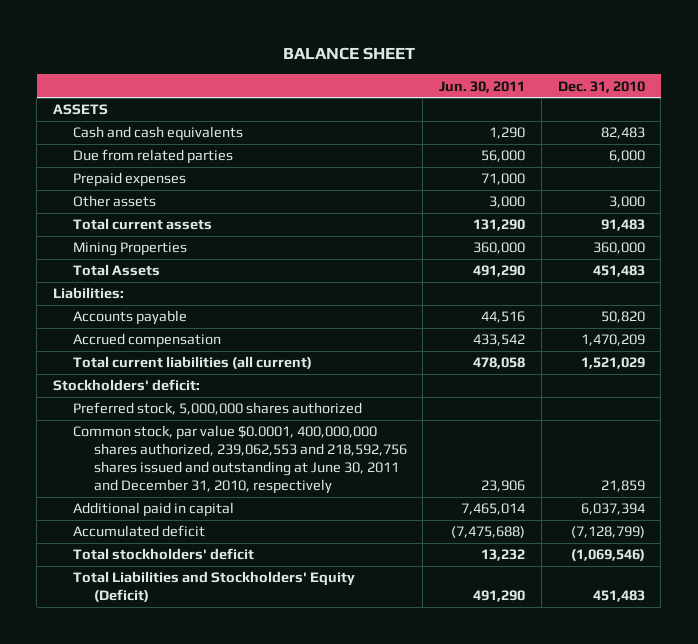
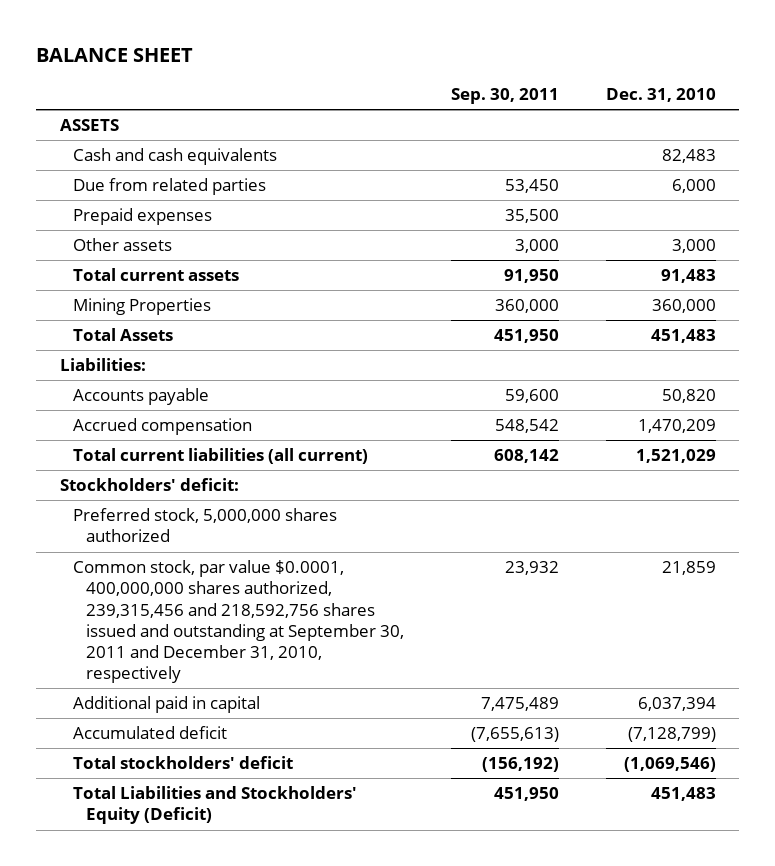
- | Jun. 30, 2011 | Dec. 31, 2010
+ | Sep. 30, 2011 | Dec. 31, 2010
- Common stock, par value $0.0001, 400,000,000 shares authorized, 239,062,553 and 218,592,756 shares issued and outstanding at June 30, 2011 and December 31, 2010, respectively | 23,906 | 21,859
+ Common stock, par value $0.0001, 400,000,000 shares authorized, 239,315,456 and 218,592,756 shares issued and outstanding at September 30, 2011 and December 31, 2010, respectively | 23,932 | 21,859

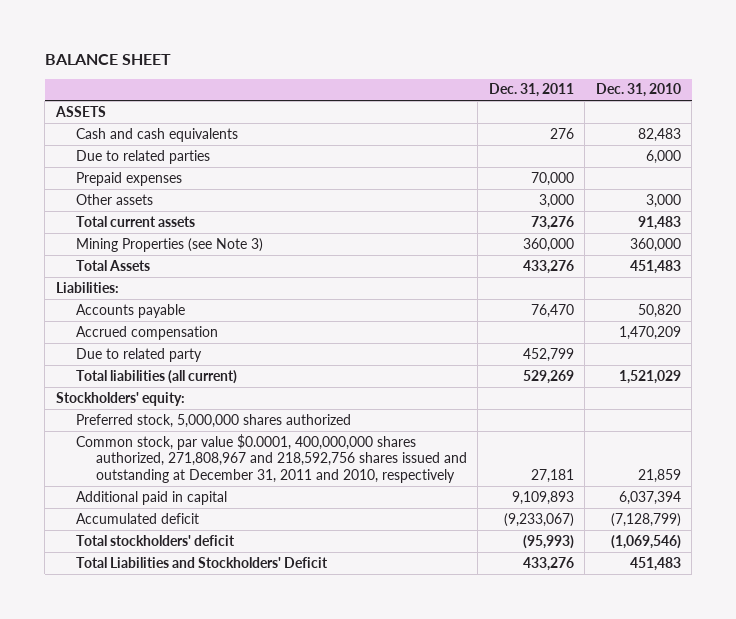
- | Sep. 30, 2011 | Dec. 31, 2010
+ | Dec. 31, 2011 | Dec. 31, 2010
- Due from related parties | 53,450 | 6,000
+ Due to related parties | | 6,000
- Mining Properties | 360,000 | 360,000
+ Mining Properties (see Note 3) | 360,000 | 360,000
- Total current liabilities (all current) | 608,142 | 1,521,029
- Stockholders' deficit:
+ Due to related party | 452,799 |
+ Total liabilities (all current) | 529,269 | 1,521,029
+ Stockholders' equity:
- Common stock, par value $0.0001, 400,000,000 shares authorized, 239,315,456 and 218,592,756 shares issued and outstanding at September 30, 2011 and December 31, 2010, respectively | 23,932 | 21,859
+ Common stock, par value $0.0001, 400,000,000 shares authorized, 271,808,967 and 218,592,756 shares issued and outstanding at December 31, 2011 and 2010, respectively | 27,181 | 21,859
- Total Liabilities and Stockholders' Equity (Deficit) | 451,950 | 451,483
+ Total Liabilities and Stockholders' Deficit | 433,276 | 451,483

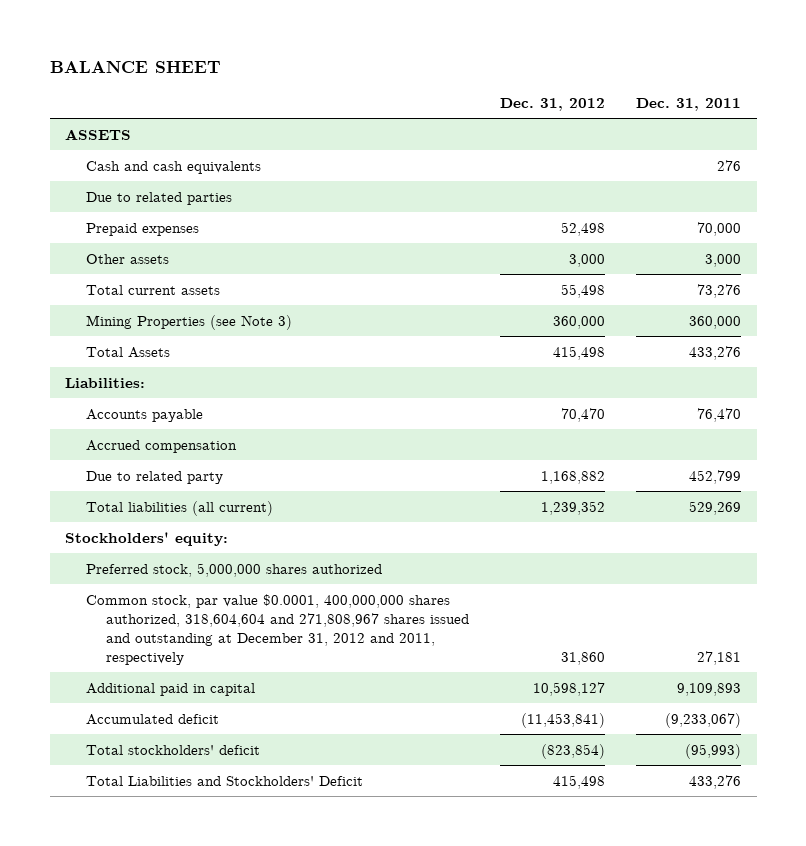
- | Dec. 31, 2011 | Dec. 31, 2010
+ | Dec. 31, 2012 | Dec. 31, 2011
- Common stock, par value $0.0001, 400,000,000 shares authorized, 271,808,967 and 218,592,756 shares issued and outstanding at December 31, 2011 and 2010, respectively | 27,181 | 21,859
+ Common stock, par value $0.0001, 400,000,000 shares authorized, 318,604,604 and 271,808,967 shares issued and outstanding at December 31, 2012 and 2011, respectively | 31,860 | 27,181

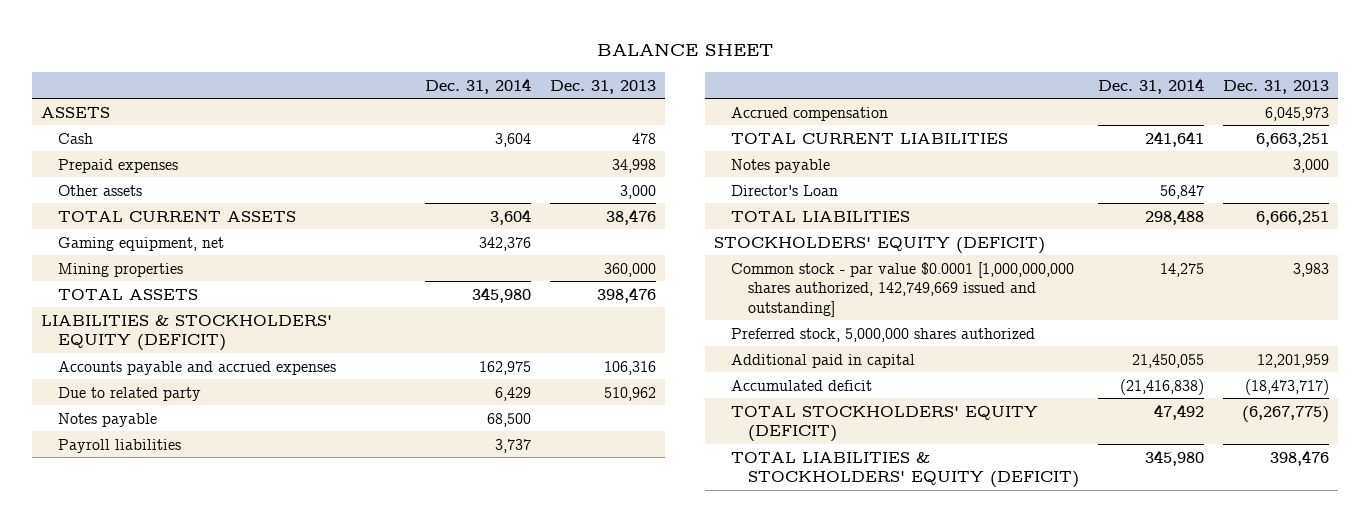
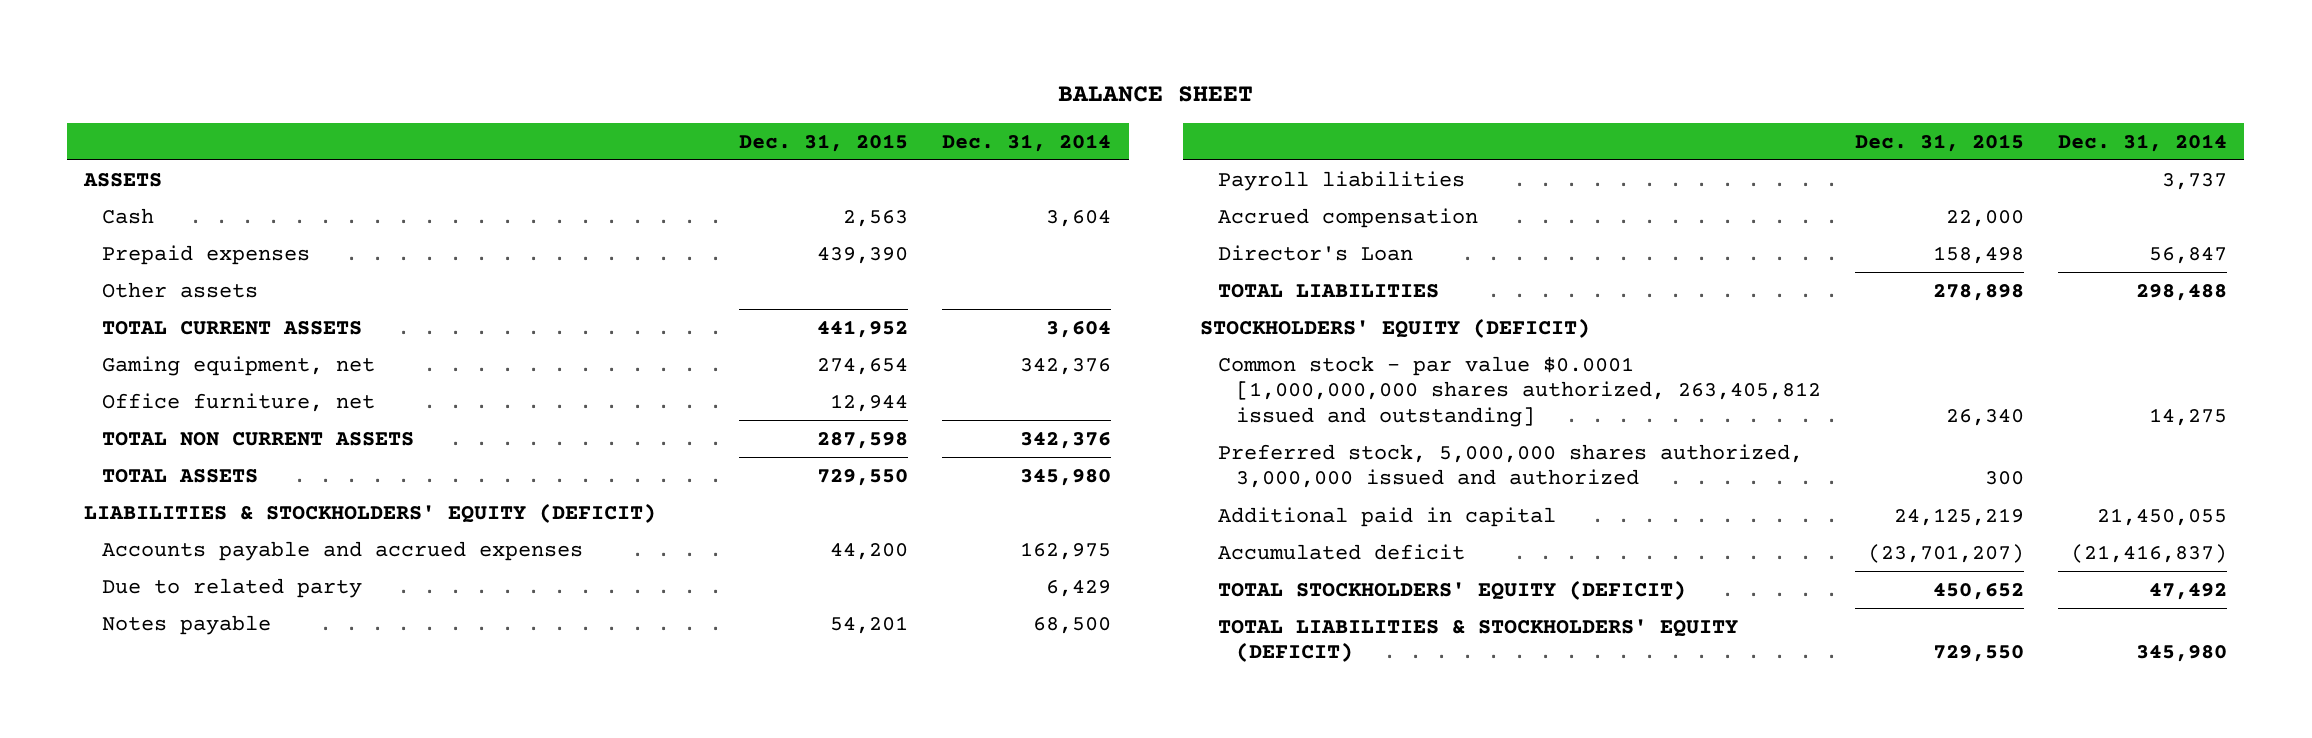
- | Dec. 31, 2014 | Dec. 31, 2013
+ | Dec. 31, 2015 | Dec. 31, 2014
- Mining properties | | 360,000
+ Office furniture, net | 12,944 |
+ TOTAL NON CURRENT ASSETS | 287,598 | 342,376
- TOTAL CURRENT LIABILITIES | 241,641 | 6,663,251
- Notes payable | | 3,000
- Common stock - par value $0.0001 [1,000,000,000 shares authorized, 142,749,669 issued and outstanding] | 14,275 | 3,983
- Preferred stock, 5,000,000 shares authorized
+ Common stock - par value $0.0001 [1,000,000,000 shares authorized, 263,405,812 issued and outstanding] | 26,340 | 14,275
+ Preferred stock, 5,000,000 shares authorized, 3,000,000 issued and authorized | 300 |
- Accumulated deficit | (21,416,838) | (18,473,717)
+ Accumulated deficit | (23,701,207) | (21,416,837)

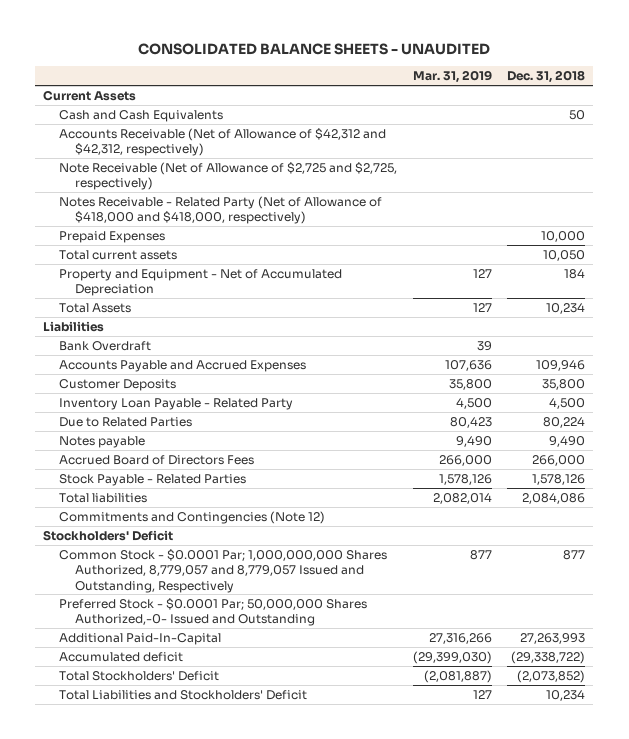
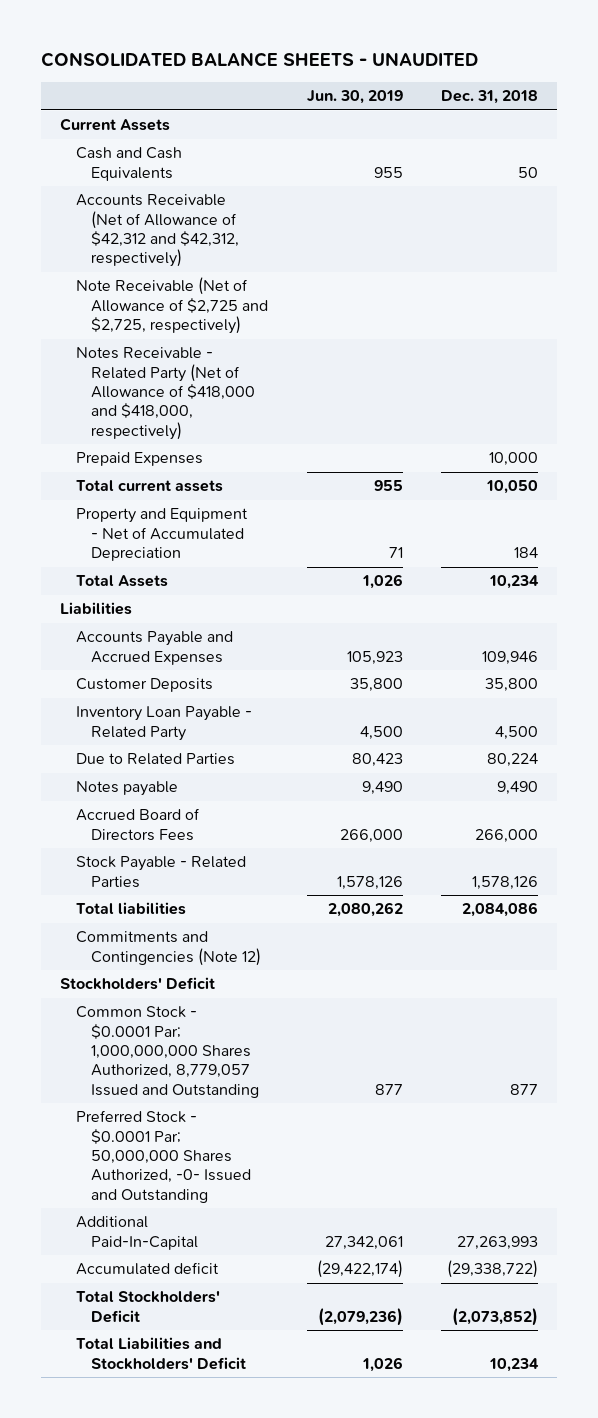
- | Mar. 31, 2019 | Dec. 31, 2018
+ | Jun. 30, 2019 | Dec. 31, 2018
- Bank Overdraft | 39 |
- Common Stock - $0.0001 Par; 1,000,000,000 Shares Authorized, 8,779,057 and 8,779,057 Issued and Outstanding, Respectively | 877 | 877
- Preferred Stock - $0.0001 Par; 50,000,000 Shares Authorized,-0- Issued and Outstanding
+ Common Stock - $0.0001 Par; 1,000,000,000 Shares Authorized, 8,779,057 Issued and Outstanding | 877 | 877
+ Preferred Stock - $0.0001 Par; 50,000,000 Shares Authorized, -0- Issued and Outstanding

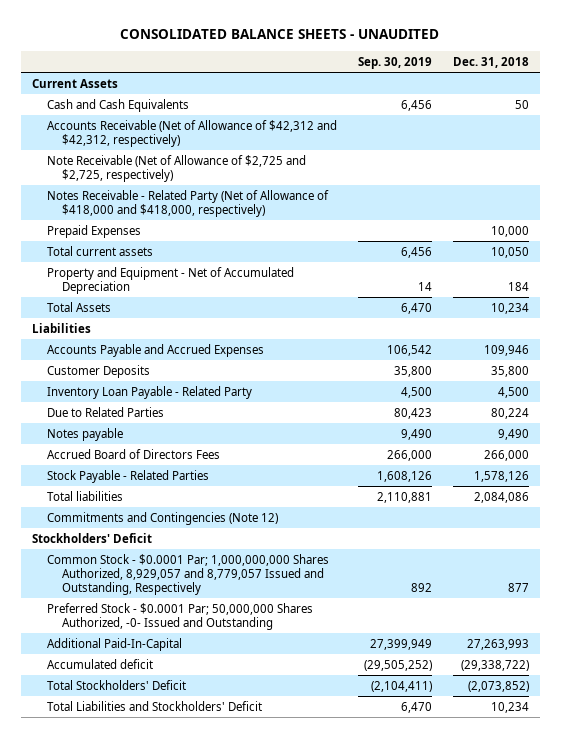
- | Jun. 30, 2019 | Dec. 31, 2018
+ | Sep. 30, 2019 | Dec. 31, 2018
- Common Stock - $0.0001 Par; 1,000,000,000 Shares Authorized, 8,779,057 Issued and Outstanding | 877 | 877
+ Common Stock - $0.0001 Par; 1,000,000,000 Shares Authorized, 8,929,057 and 8,779,057 Issued and Outstanding, Respectively | 892 | 877

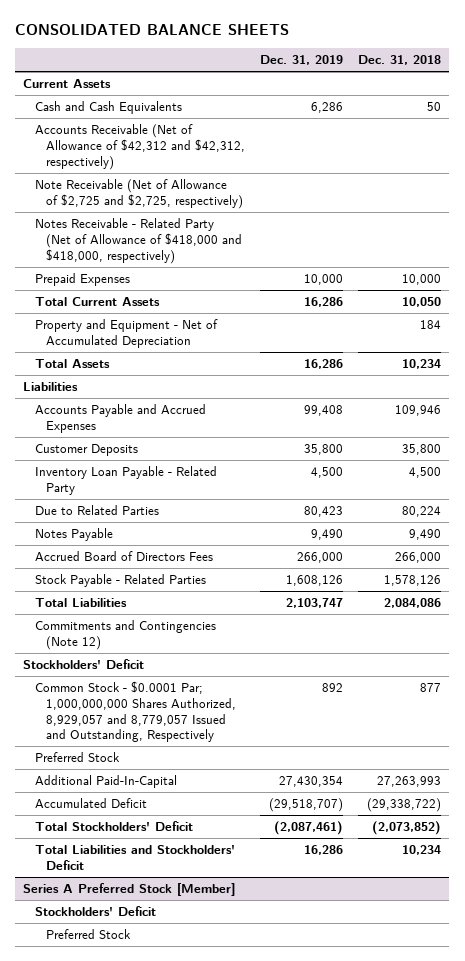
- CONSOLIDATED BALANCE SHEETS - UNAUDITED
+ CONSOLIDATED BALANCE SHEETS
- | Sep. 30, 2019 | Dec. 31, 2018
+ | Dec. 31, 2019 | Dec. 31, 2018
- Total current assets | 6,456 | 10,050
+ Total Current Assets | 16,286 | 10,050
- Notes payable | 9,490 | 9,490
+ Notes Payable | 9,490 | 9,490
- Total liabilities | 2,110,881 | 2,084,086
+ Total Liabilities | 2,103,747 | 2,084,086
- Preferred Stock - $0.0001 Par; 50,000,000 Shares Authorized, -0- Issued and Outstanding
+ Preferred Stock
- Accumulated deficit | (29,505,252) | (29,338,722)
+ Accumulated Deficit | (29,518,707) | (29,338,722)
+ Series A Preferred Stock [Member]
+ Stockholders' Deficit
+ Preferred Stock

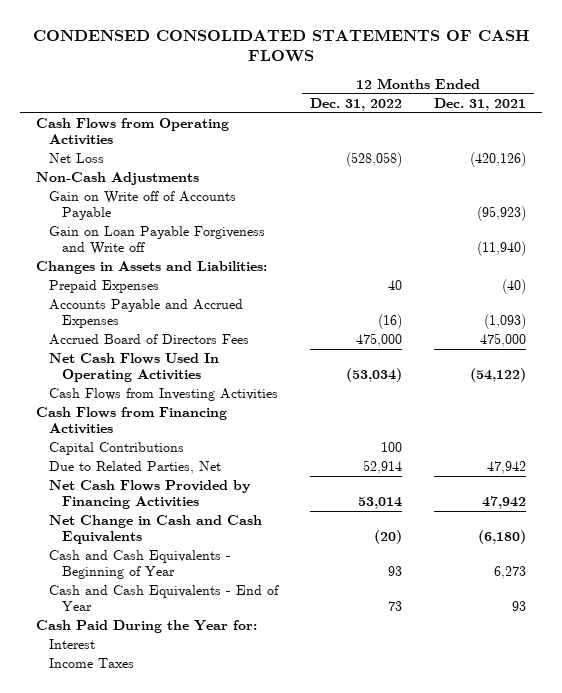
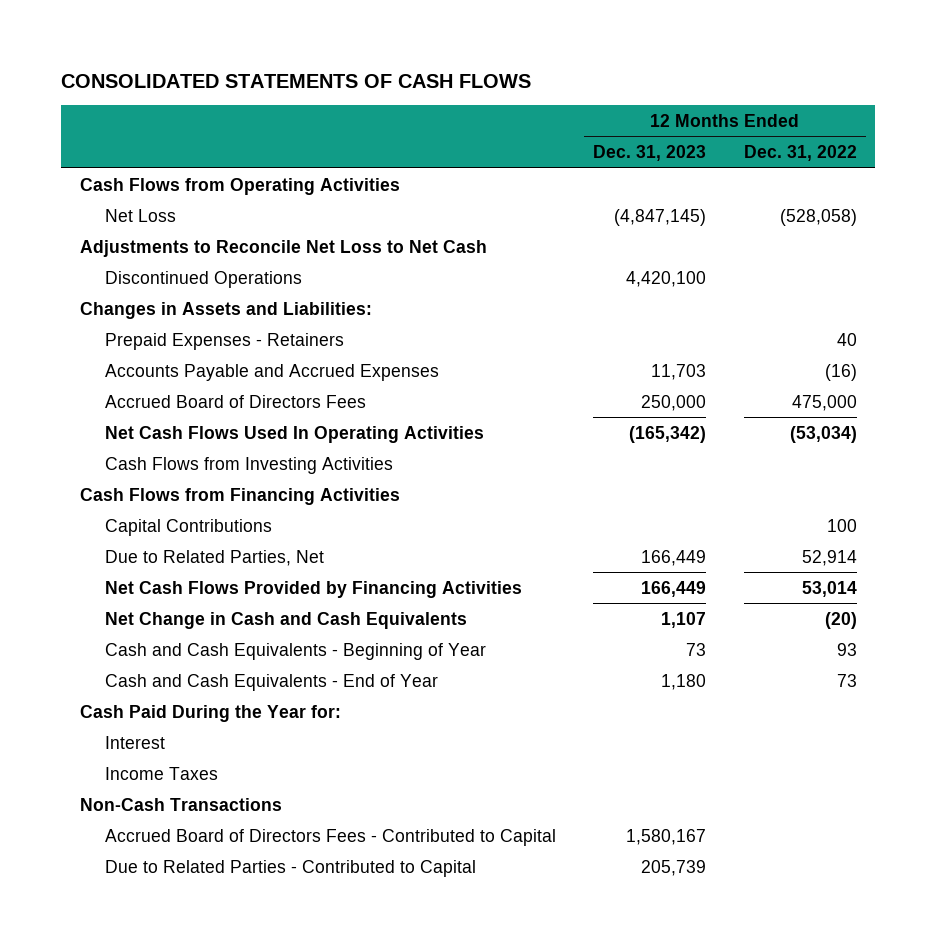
- CONDENSED CONSOLIDATED STATEMENTS OF CASH FLOWS
+ CONSOLIDATED STATEMENTS OF CASH FLOWS
- | 12 Months Ended Dec. 31, 2022 | 12 Months Ended Dec. 31, 2021
+ | 12 Months Ended Dec. 31, 2023 | 12 Months Ended Dec. 31, 2022
- Non-Cash Adjustments
- Gain on Write off of Accounts Payable | | (95,923)
- Gain on Loan Payable Forgiveness and Write off | | (11,940)
+ Adjustments to Reconcile Net Loss to Net Cash
+ Discontinued Operations | 4,420,100 |
- Prepaid Expenses | 40 | (40)
+ Prepaid Expenses - Retainers | | 40
+ Non-Cash Transactions
+ Accrued Board of Directors Fees - Contributed to Capital | 1,580,167 |
+ Due to Related Parties - Contributed to Capital | 205,739 |

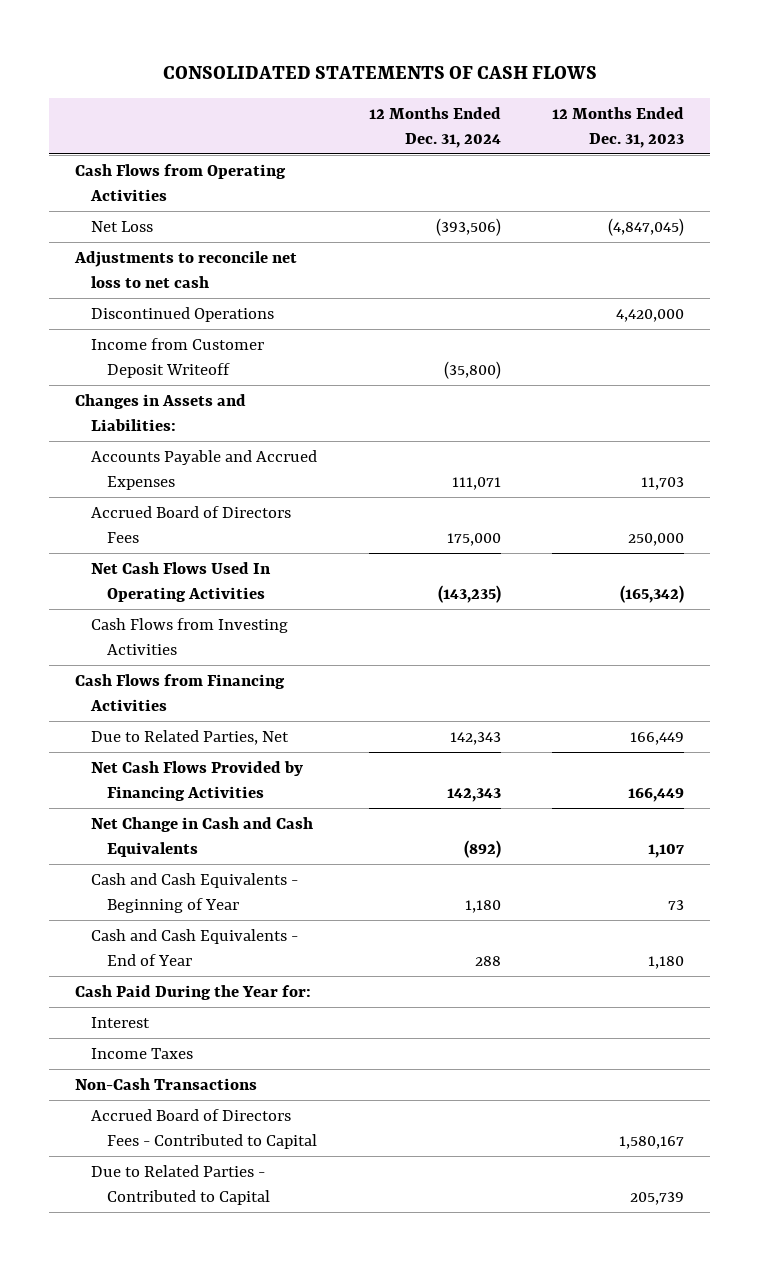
- | 12 Months Ended Dec. 31, 2023 | 12 Months Ended Dec. 31, 2022
+ | 12 Months Ended Dec. 31, 2024 | 12 Months Ended Dec. 31, 2023
- Net Loss | (4,847,145) | (528,058)
- Adjustments to Reconcile Net Loss to Net Cash
- Discontinued Operations | 4,420,100 |
+ Net Loss | (393,506) | (4,847,045)
+ Adjustments to reconcile net loss to net cash
+ Discontinued Operations | | 4,420,000
+ Income from Customer Deposit Writeoff | (35,800) |
- Prepaid Expenses - Retainers | | 40
- Capital Contributions | | 100

